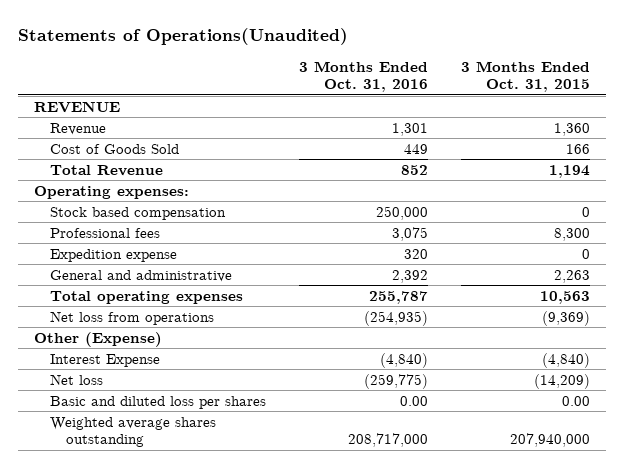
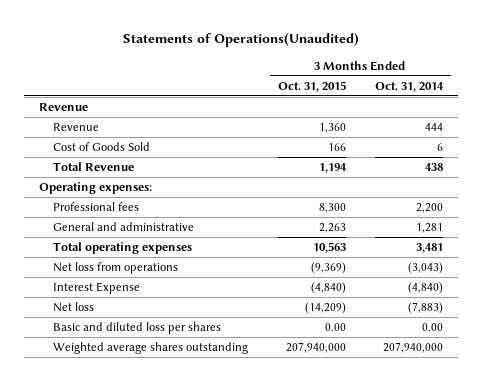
- | 3 Months Ended Oct. 31, 2016 | 3 Months Ended Oct. 31, 2015
+ | 3 Months Ended Oct. 31, 2015 | 3 Months Ended Oct. 31, 2014
- REVENUE
+ Revenue
- Stock based compensation | 250,000 | 0
- Expedition expense | 320 | 0
- Other (Expense)

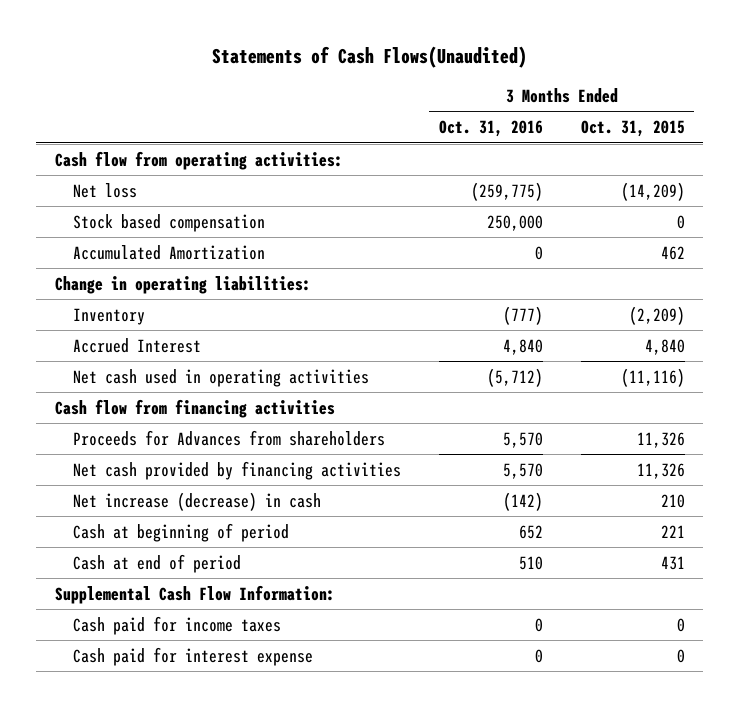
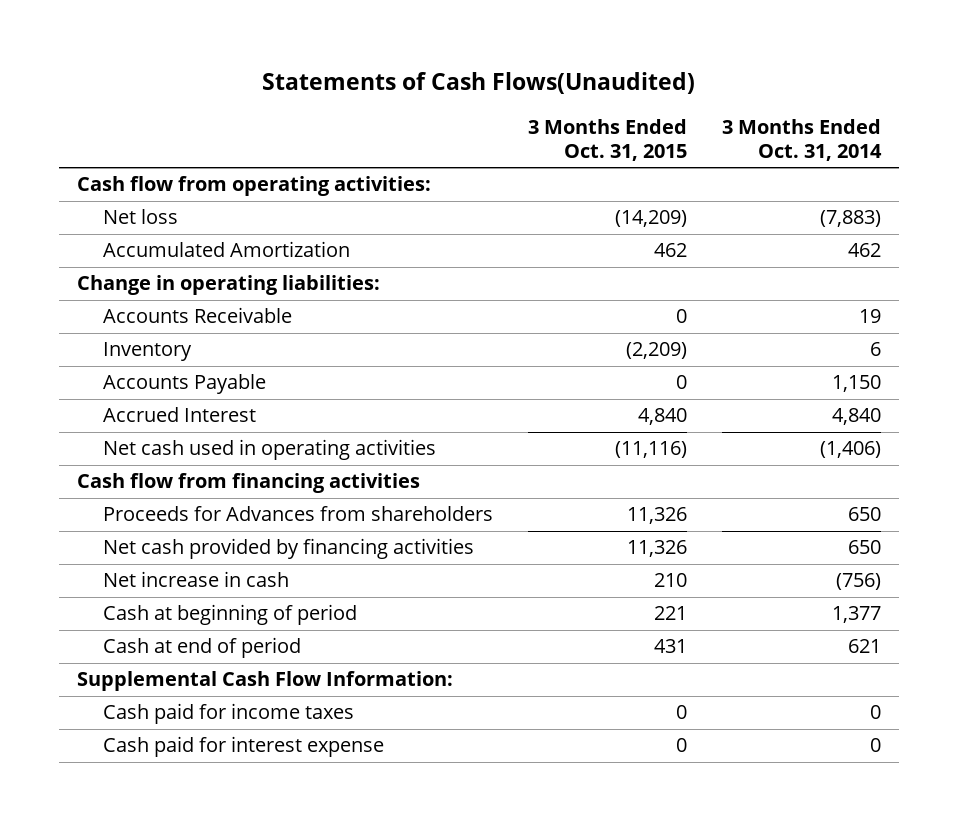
- | 3 Months Ended Oct. 31, 2016 | 3 Months Ended Oct. 31, 2015
+ | 3 Months Ended Oct. 31, 2015 | 3 Months Ended Oct. 31, 2014
- Stock based compensation | 250,000 | 0
+ Accounts Receivable | 0 | 19
+ Accounts Payable | 0 | 1,150
- Net increase (decrease) in cash | (142) | 210
+ Net increase in cash | 210 | (756)

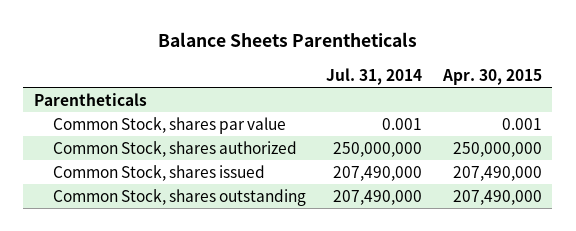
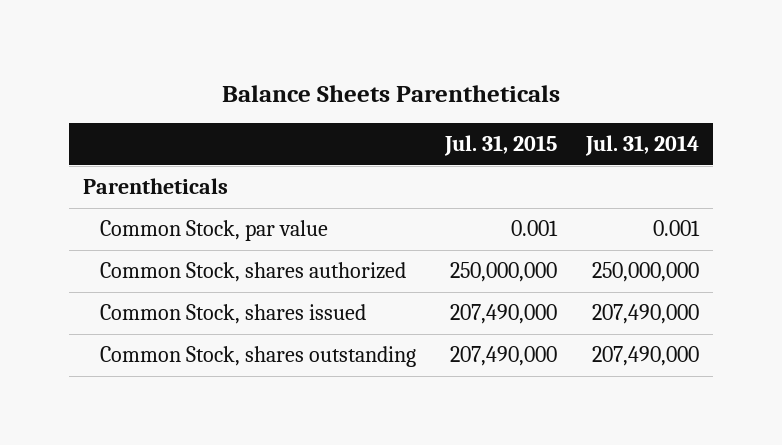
- | Jul. 31, 2014 | Apr. 30, 2015
+ | Jul. 31, 2015 | Jul. 31, 2014
- Common Stock, shares par value | 0.001 | 0.001
+ Common Stock, par value | 0.001 | 0.001

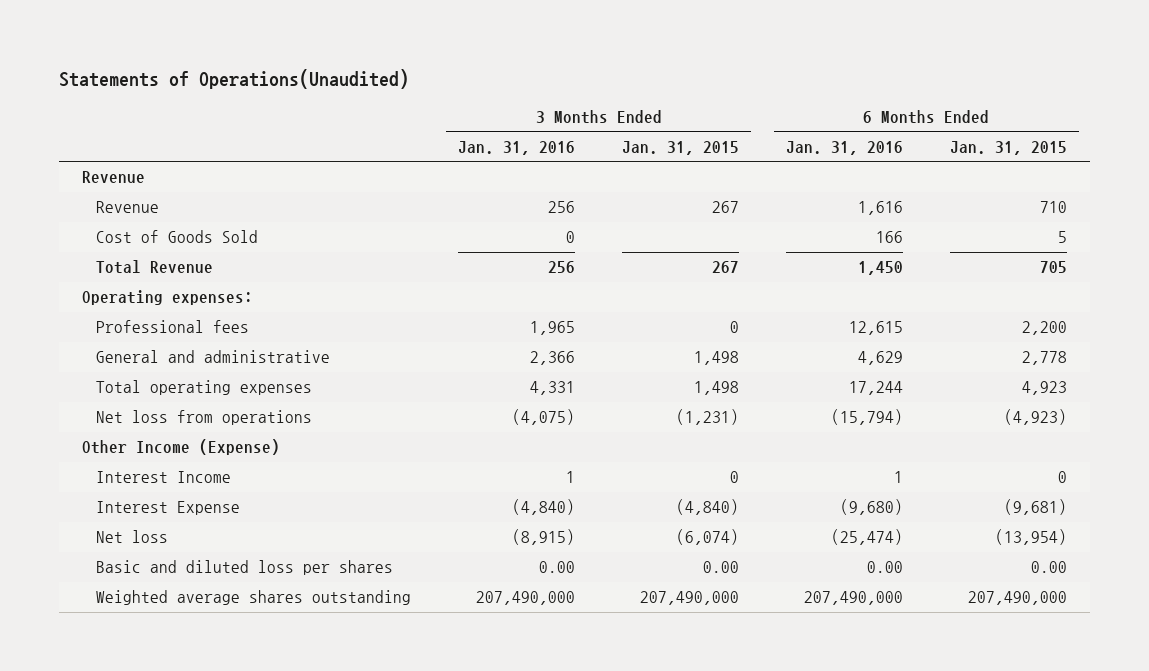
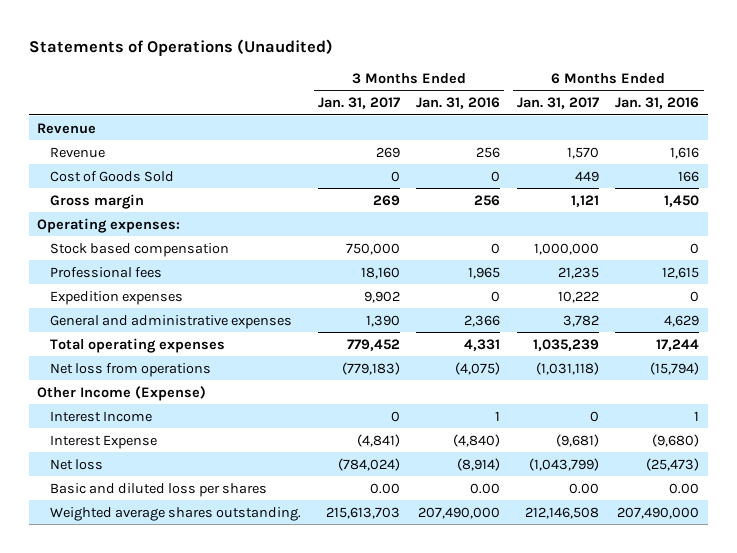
- Statements of Operations(Unaudited)
+ Statements of Operations (Unaudited)
- | 3 Months Ended Jan. 31, 2016 | 3 Months Ended Jan. 31, 2015 | 6 Months Ended Jan. 31, 2016 | 6 Months Ended Jan. 31, 2015
+ | 3 Months Ended Jan. 31, 2017 | 3 Months Ended Jan. 31, 2016 | 6 Months Ended Jan. 31, 2017 | 6 Months Ended Jan. 31, 2016
- Total Revenue | 256 | 267 | 1,450 | 705
+ Gross margin | 269 | 256 | 1,121 | 1,450
+ Stock based compensation | 750,000 | 0 | 1,000,000 | 0
- General and administrative | 2,366 | 1,498 | 4,629 | 2,778
+ Expedition expenses | 9,902 | 0 | 10,222 | 0
+ General and administrative expenses | 1,390 | 2,366 | 3,782 | 4,629
- Net loss | (8,915) | (6,074) | (25,474) | (13,954)
+ Net loss | (784,024) | (8,914) | (1,043,799) | (25,473)
- Weighted average shares outstanding | 207,490,000 | 207,490,000 | 207,490,000 | 207,490,000
+ Weighted average shares outstanding. | 215,613,703 | 207,490,000 | 212,146,508 | 207,490,000

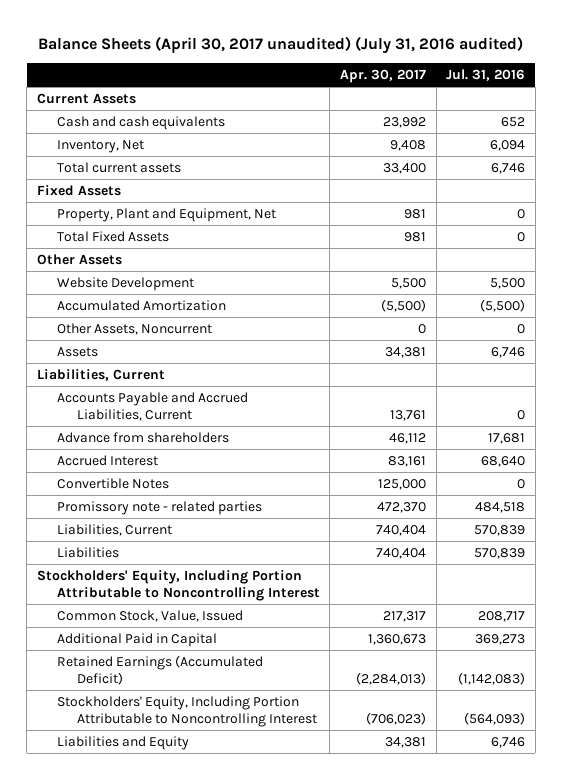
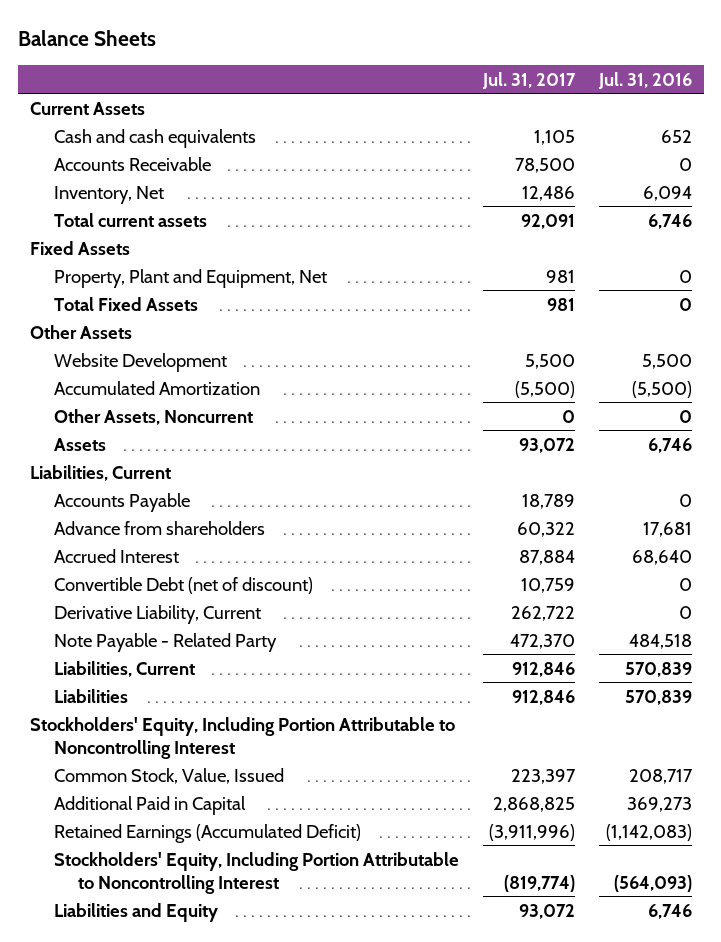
- Balance Sheets (April 30, 2017 unaudited) (July 31, 2016 audited)
+ Balance Sheets
- | Apr. 30, 2017 | Jul. 31, 2016
+ | Jul. 31, 2017 | Jul. 31, 2016
+ Accounts Receivable | 78,500 | 0
- Accounts Payable and Accrued Liabilities, Current | 13,761 | 0
+ Accounts Payable | 18,789 | 0
- Convertible Notes | 125,000 | 0
- Promissory note - related parties | 472,370 | 484,518
+ Convertible Debt (net of discount) | 10,759 | 0
+ Derivative Liability, Current | 262,722 | 0
+ Note Payable - Related Party | 472,370 | 484,518

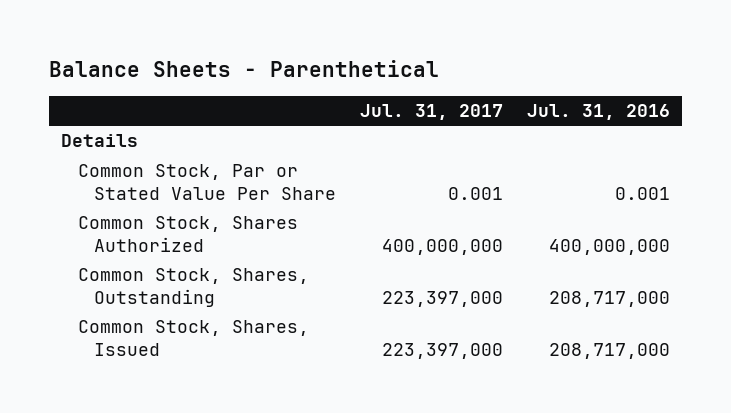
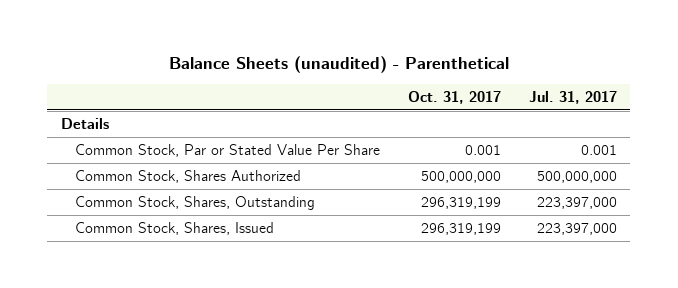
- Balance Sheets - Parenthetical
+ Balance Sheets (unaudited) - Parenthetical
- | Jul. 31, 2017 | Jul. 31, 2016
+ | Oct. 31, 2017 | Jul. 31, 2017
- Common Stock, Shares Authorized | 400,000,000 | 400,000,000
+ Common Stock, Shares Authorized | 500,000,000 | 500,000,000

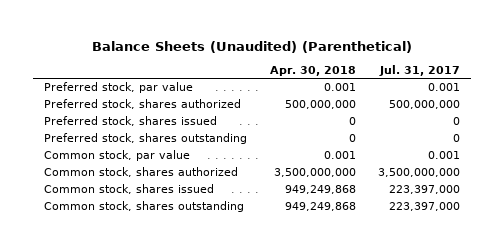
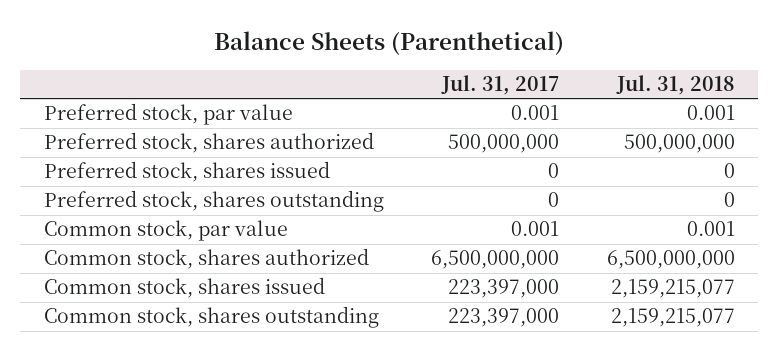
- Balance Sheets (Unaudited) (Parenthetical)
+ Balance Sheets (Parenthetical)
- | Apr. 30, 2018 | Jul. 31, 2017
+ | Jul. 31, 2017 | Jul. 31, 2018
- Common stock, shares authorized | 3,500,000,000 | 3,500,000,000
+ Common stock, shares authorized | 6,500,000,000 | 6,500,000,000

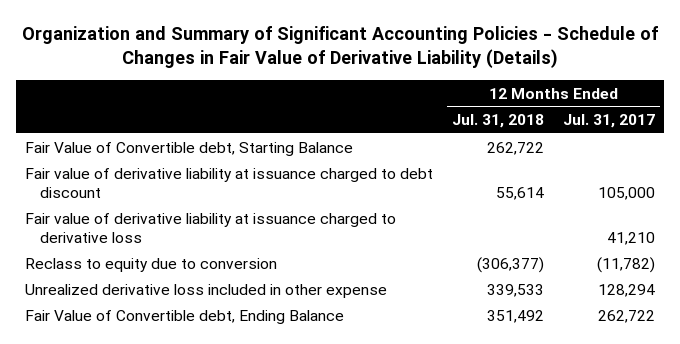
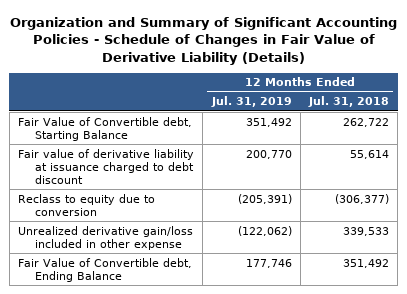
- | 12 Months Ended Jul. 31, 2018 | 12 Months Ended Jul. 31, 2017
+ | 12 Months Ended Jul. 31, 2019 | 12 Months Ended Jul. 31, 2018
- Fair value of derivative liability at issuance charged to derivative loss | | 41,210
- Unrealized derivative loss included in other expense | 339,533 | 128,294
+ Unrealized derivative gain/loss included in other expense | (122,062) | 339,533

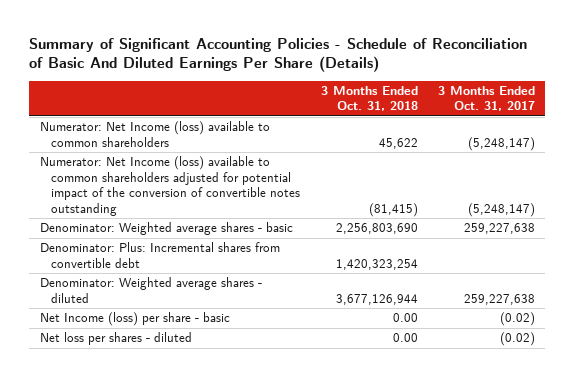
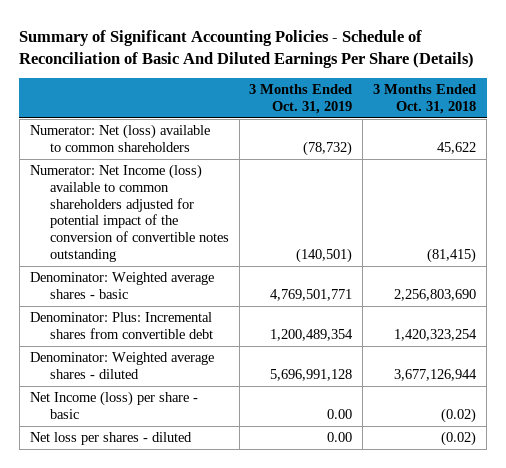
- | 3 Months Ended Oct. 31, 2018 | 3 Months Ended Oct. 31, 2017
+ | 3 Months Ended Oct. 31, 2019 | 3 Months Ended Oct. 31, 2018
- Numerator: Net Income (loss) available to common shareholders | 45,622 | (5,248,147)
+ Numerator: Net (loss) available to common shareholders | (78,732) | 45,622
- Net Income (loss) per share - basic | 0.00 | (0.02)
- Net loss per shares - diluted | 0.00 | (0.02)
+ Net Income (loss) per share - basic | 0.00 | (0.02)
+ Net loss per shares - diluted | 0.00 | (0.02)

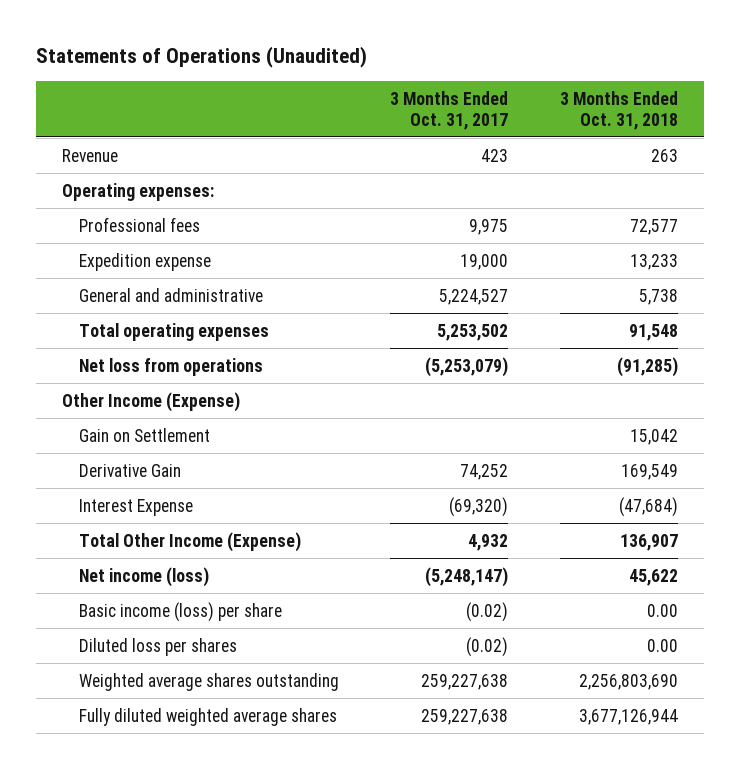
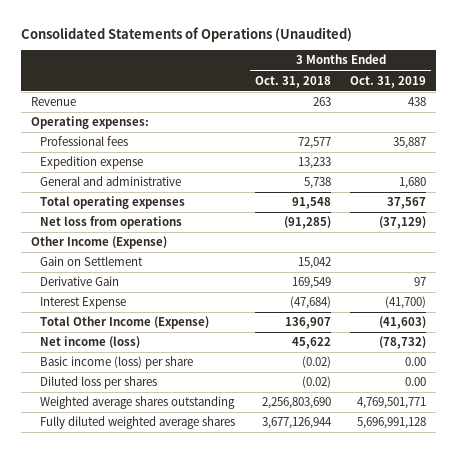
- Statements of Operations (Unaudited)
+ Consolidated Statements of Operations (Unaudited)
- | 3 Months Ended Oct. 31, 2017 | 3 Months Ended Oct. 31, 2018
+ | 3 Months Ended Oct. 31, 2018 | 3 Months Ended Oct. 31, 2019
- Basic income (loss) per share | (0.02) | 0.00
- Diluted loss per shares | (0.02) | 0.00
+ Basic income (loss) per share | (0.02) | 0.00
+ Diluted loss per shares | (0.02) | 0.00

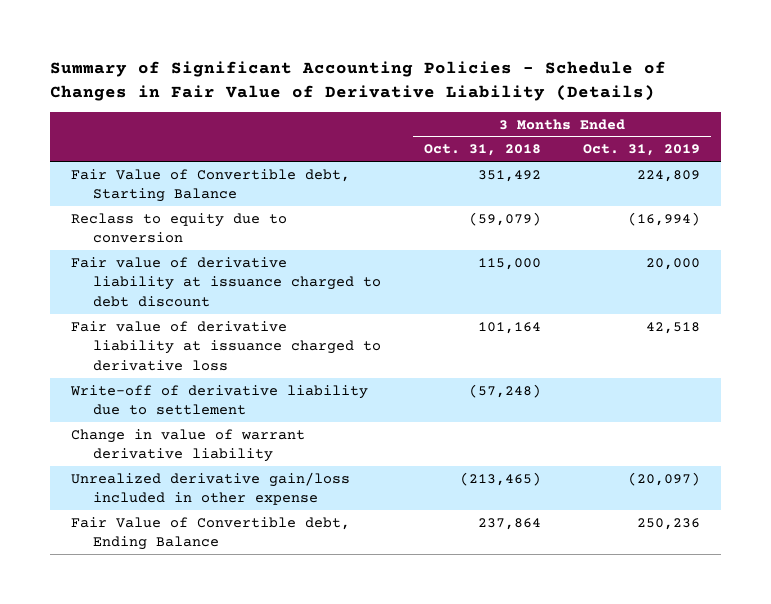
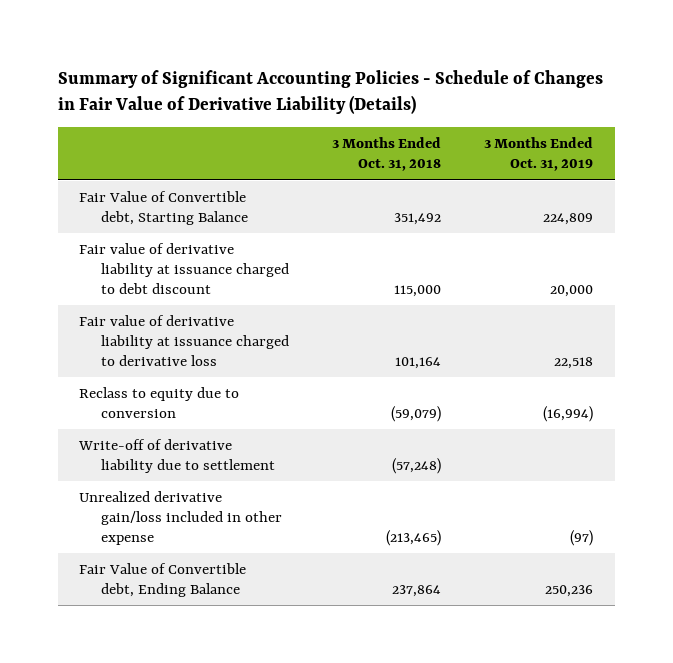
- Fair value of derivative liability at issuance charged to derivative loss | 101,164 | 42,518
+ Fair value of derivative liability at issuance charged to derivative loss | 101,164 | 22,518
moved down: Reclass to equity due to conversion | (59,079) | (16,994)
- Change in value of warrant derivative liability
- Unrealized derivative gain/loss included in other expense | (213,465) | (20,097)
+ Unrealized derivative gain/loss included in other expense | (213,465) | (97)

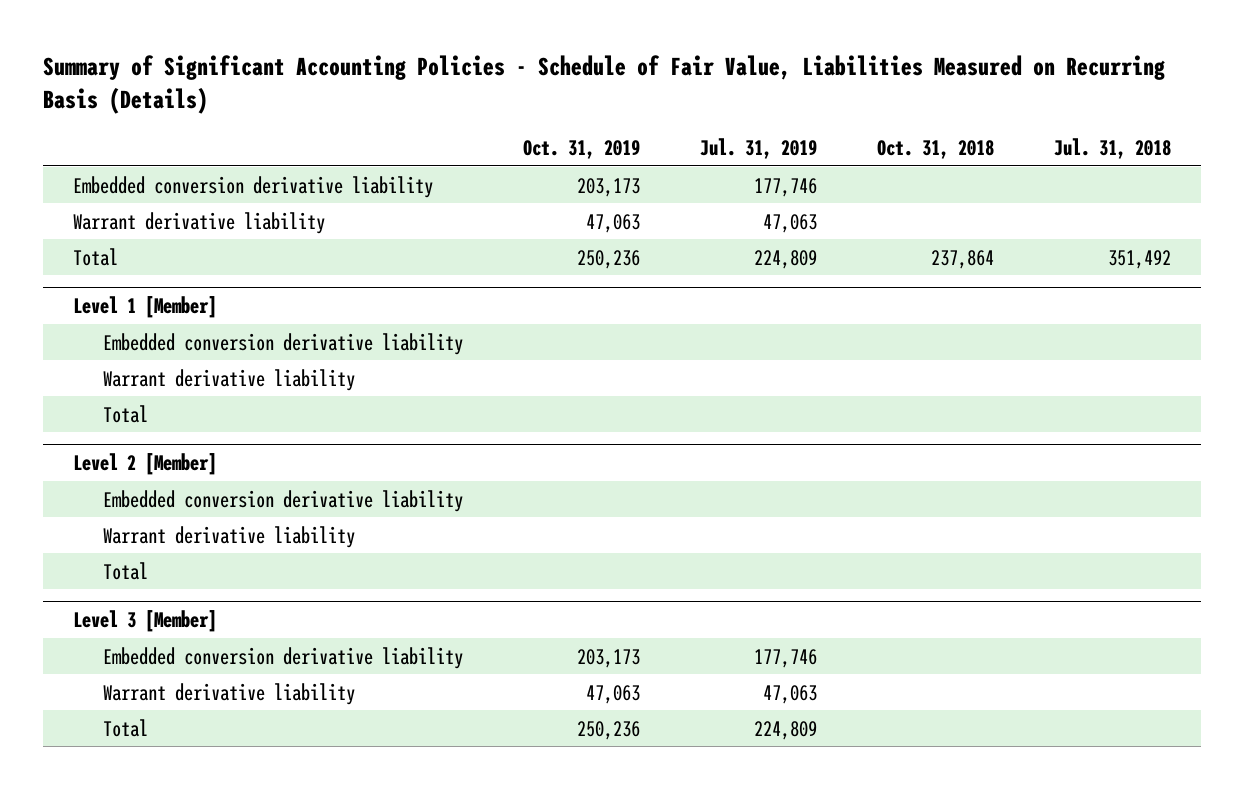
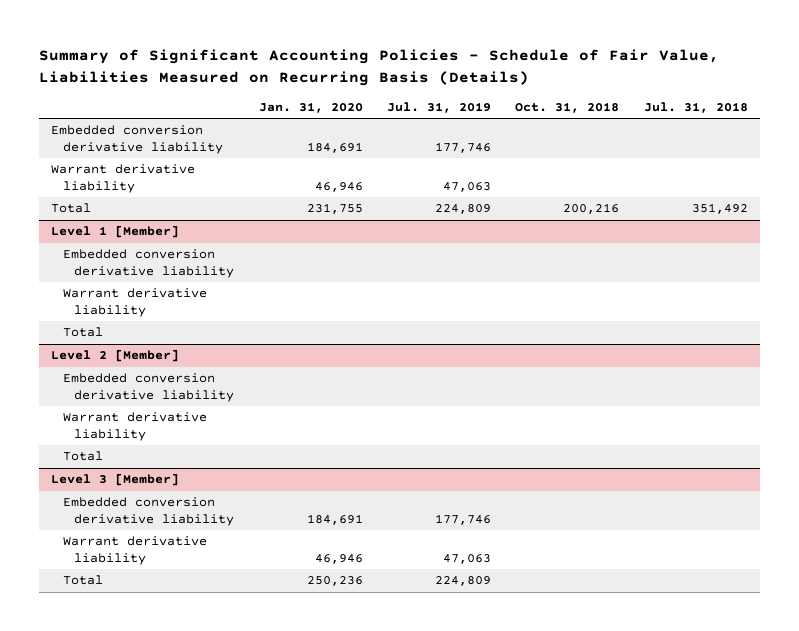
- | Oct. 31, 2019 | Jul. 31, 2019 | Oct. 31, 2018 | Jul. 31, 2018
+ | Jan. 31, 2020 | Jul. 31, 2019 | Oct. 31, 2018 | Jul. 31, 2018
- Total | 250,236 | 224,809 | 237,864 | 351,492
+ Total | 231,755 | 224,809 | 200,216 | 351,492

